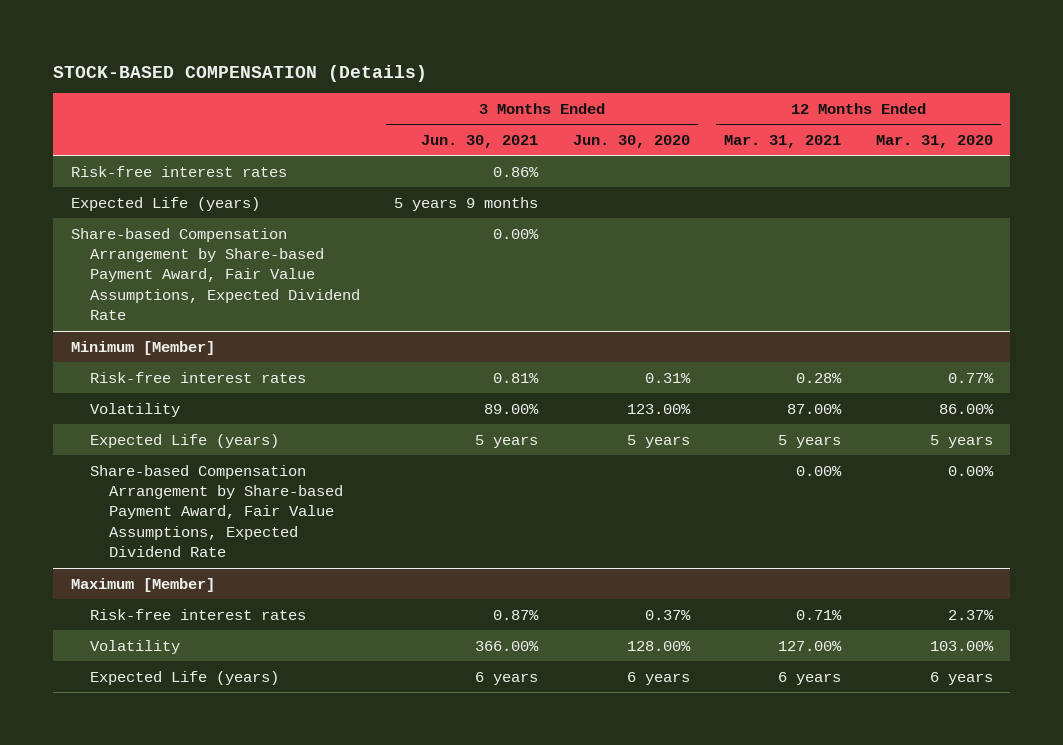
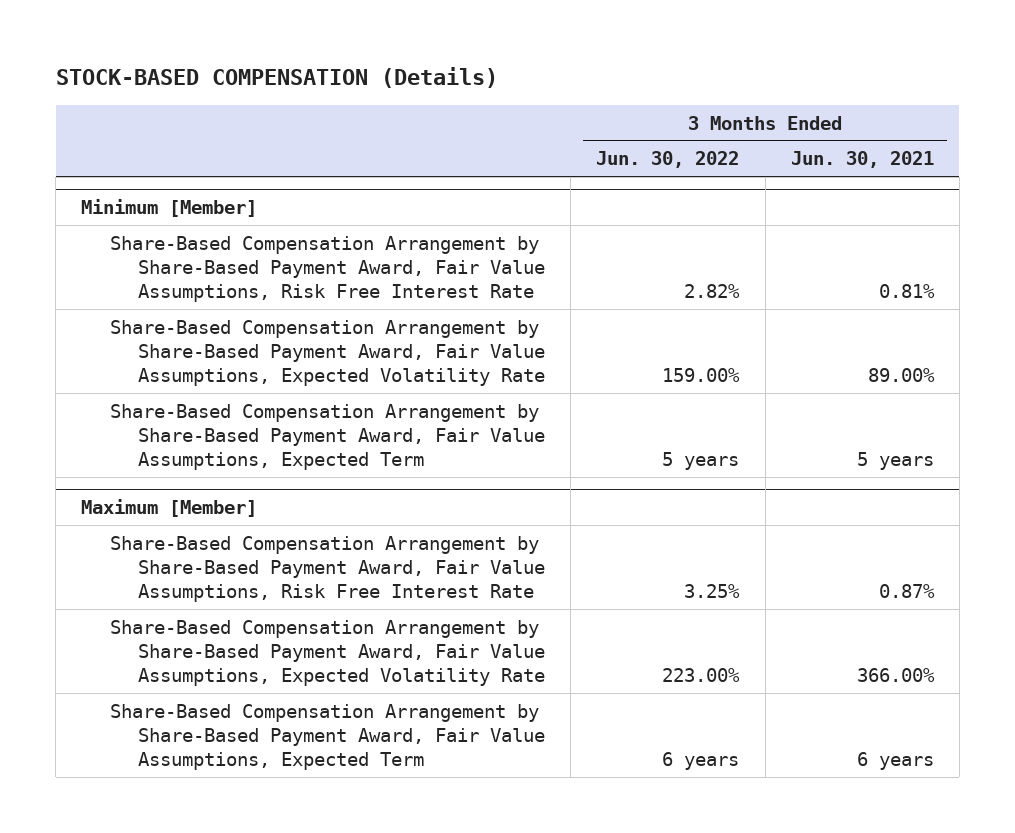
- | 3 Months Ended Jun. 30, 2021 | 3 Months Ended Jun. 30, 2020 | 12 Months Ended Mar. 31, 2021 | 12 Months Ended Mar. 31, 2020
+ | 3 Months Ended Jun. 30, 2022 | 3 Months Ended Jun. 30, 2021
- Risk-free interest rates | 0.86% | | |
- Expected Life (years) | 5 years 9 months | | |
- Share-based Compensation Arrangement by Share-based Payment Award, Fair Value Assumptions, Expected Dividend Rate | 0.00% | | |
@ Minimum [Member]
- Risk-free interest rates | 0.81% | 0.31% | 0.28% | 0.77%
- Volatility | 89.00% | 123.00% | 87.00% | 86.00%
- Expected Life (years) | 5 years | 5 years | 5 years | 5 years
- Share-based Compensation Arrangement by Share-based Payment Award, Fair Value Assumptions, Expected Dividend Rate | | | 0.00% | 0.00%
+ Share-Based Compensation Arrangement by Share-Based Payment Award, Fair Value Assumptions, Risk Free Interest Rate | 2.82% | 0.81%
+ Share-Based Compensation Arrangement by Share-Based Payment Award, Fair Value Assumptions, Expected Volatility Rate | 159.00% | 89.00%
+ Share-Based Compensation Arrangement by Share-Based Payment Award, Fair Value Assumptions, Expected Term | 5 years | 5 years
@ Maximum [Member]
- Risk-free interest rates | 0.87% | 0.37% | 0.71% | 2.37%
- Volatility | 366.00% | 128.00% | 127.00% | 103.00%
- Expected Life (years) | 6 years | 6 years | 6 years | 6 years
+ Share-Based Compensation Arrangement by Share-Based Payment Award, Fair Value Assumptions, Risk Free Interest Rate | 3.25% | 0.87%
+ Share-Based Compensation Arrangement by Share-Based Payment Award, Fair Value Assumptions, Expected Volatility Rate | 223.00% | 366.00%
+ Share-Based Compensation Arrangement by Share-Based Payment Award, Fair Value Assumptions, Expected Term | 6 years | 6 years

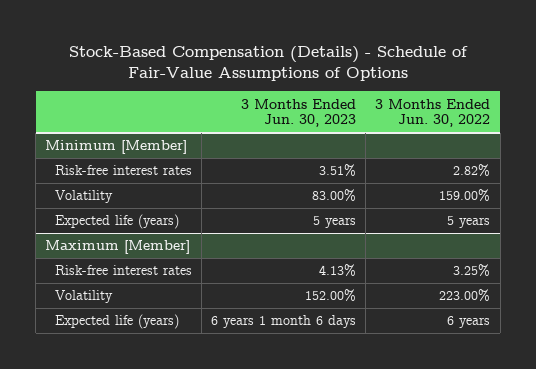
- STOCK-BASED COMPENSATION (Details)
+ Stock-Based Compensation (Details) - Schedule of Fair-Value Assumptions of Options
- | 3 Months Ended Jun. 30, 2022 | 3 Months Ended Jun. 30, 2021
+ | 3 Months Ended Jun. 30, 2023 | 3 Months Ended Jun. 30, 2022
@ Minimum [Member]
- Share-Based Compensation Arrangement by Share-Based Payment Award, Fair Value Assumptions, Risk Free Interest Rate | 2.82% | 0.81%
- Share-Based Compensation Arrangement by Share-Based Payment Award, Fair Value Assumptions, Expected Volatility Rate | 159.00% | 89.00%
- Share-Based Compensation Arrangement by Share-Based Payment Award, Fair Value Assumptions, Expected Term | 5 years | 5 years
+ Risk-free interest rates | 3.51% | 2.82%
+ Volatility | 83.00% | 159.00%
+ Expected life (years) | 5 years | 5 years
@ Maximum [Member]
- Share-Based Compensation Arrangement by Share-Based Payment Award, Fair Value Assumptions, Risk Free Interest Rate | 3.25% | 0.87%
- Share-Based Compensation Arrangement by Share-Based Payment Award, Fair Value Assumptions, Expected Volatility Rate | 223.00% | 366.00%
- Share-Based Compensation Arrangement by Share-Based Payment Award, Fair Value Assumptions, Expected Term | 6 years | 6 years
+ Risk-free interest rates | 4.13% | 3.25%
+ Volatility | 152.00% | 223.00%
+ Expected life (years) | 6 years 1 month 6 days | 6 years

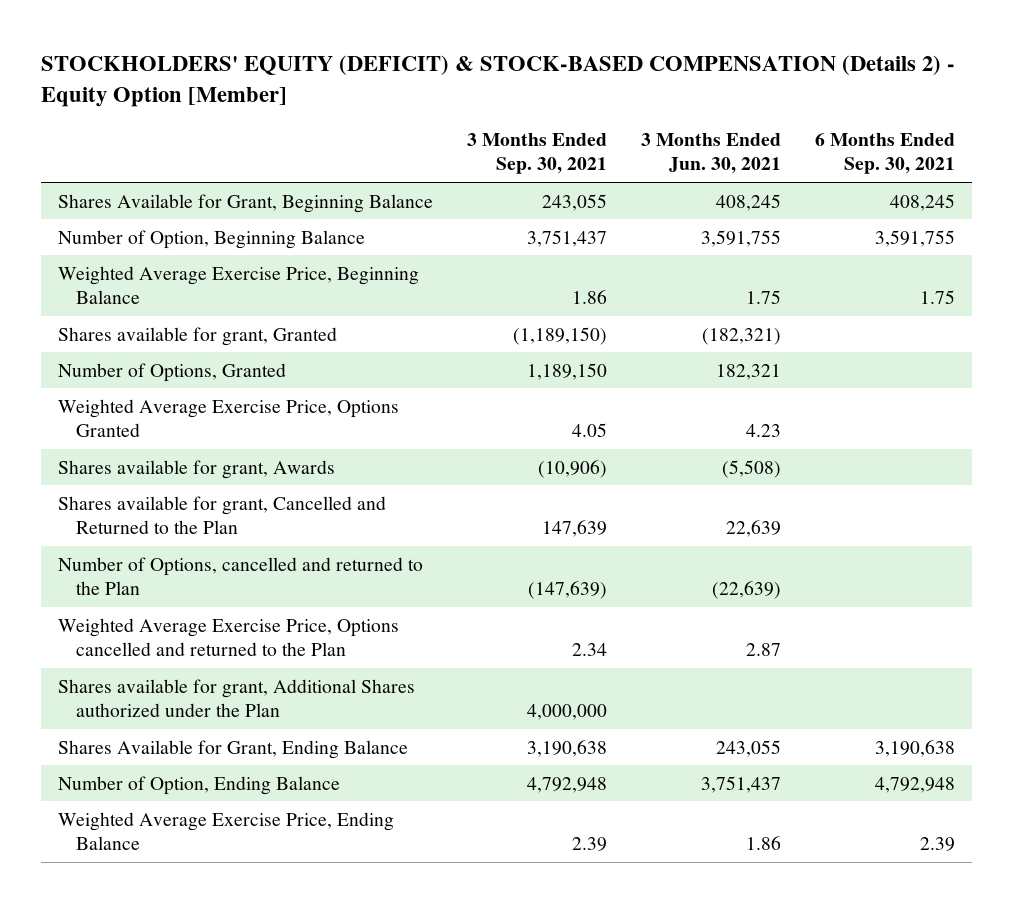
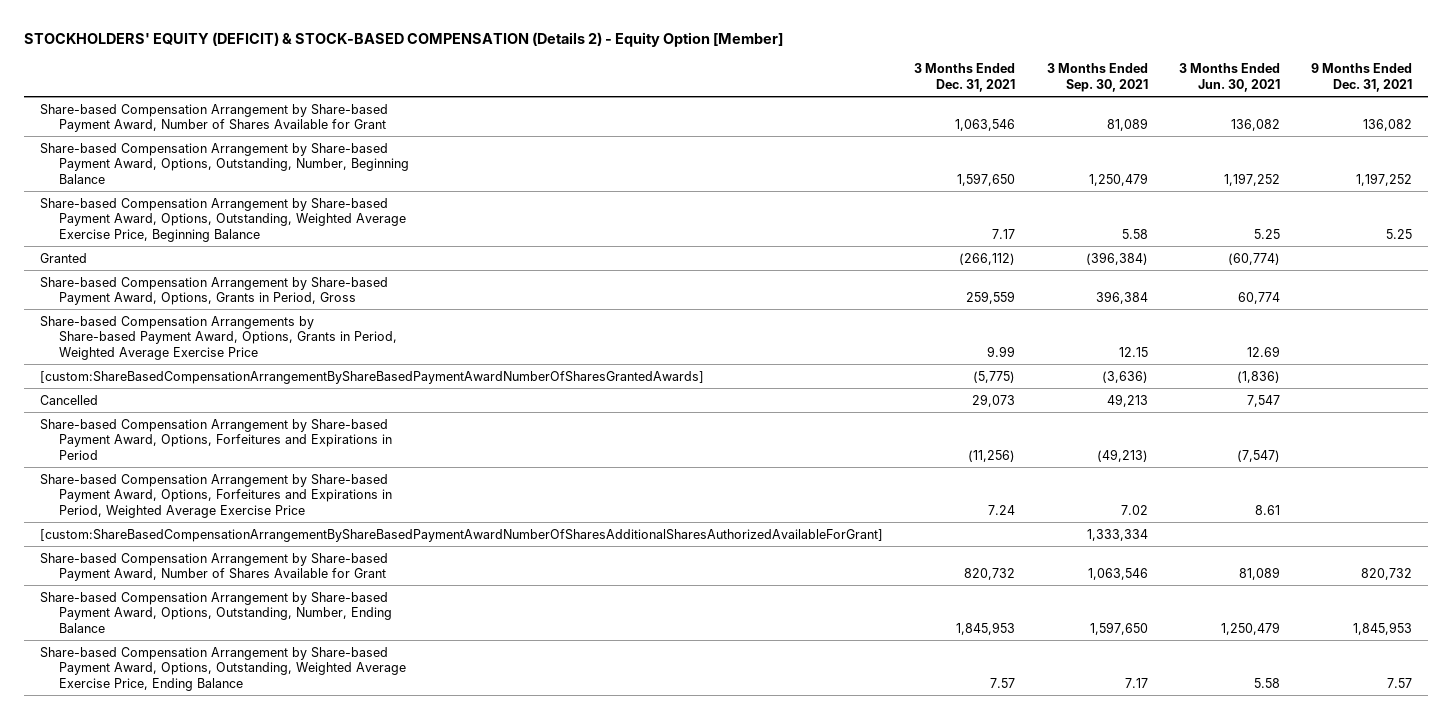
- | 3 Months Ended Sep. 30, 2021 | 3 Months Ended Jun. 30, 2021 | 6 Months Ended Sep. 30, 2021
+ | 3 Months Ended Dec. 31, 2021 | 3 Months Ended Sep. 30, 2021 | 3 Months Ended Jun. 30, 2021 | 9 Months Ended Dec. 31, 2021
- Shares Available for Grant, Beginning Balance | 243,055 | 408,245 | 408,245
- Number of Option, Beginning Balance | 3,751,437 | 3,591,755 | 3,591,755
- Weighted Average Exercise Price, Beginning Balance | 1.86 | 1.75 | 1.75
- Shares available for grant, Granted | (1,189,150) | (182,321) |
- Number of Options, Granted | 1,189,150 | 182,321 |
- Weighted Average Exercise Price, Options Granted | 4.05 | 4.23 |
- Shares available for grant, Awards | (10,906) | (5,508) |
- Shares available for grant, Cancelled and Returned to the Plan | 147,639 | 22,639 |
- Number of Options, cancelled and returned to the Plan | (147,639) | (22,639) |
- Weighted Average Exercise Price, Options cancelled and returned to the Plan | 2.34 | 2.87 |
- Shares available for grant, Additional Shares authorized under the Plan | 4,000,000 | |
- Shares Available for Grant, Ending Balance | 3,190,638 | 243,055 | 3,190,638
- Number of Option, Ending Balance | 4,792,948 | 3,751,437 | 4,792,948
- Weighted Average Exercise Price, Ending Balance | 2.39 | 1.86 | 2.39
+ Share-based Compensation Arrangement by Share-based Payment Award, Number of Shares Available for Grant | 1,063,546 | 81,089 | 136,082 | 136,082
+ Share-based Compensation Arrangement by Share-based Payment Award, Options, Outstanding, Number, Beginning Balance | 1,597,650 | 1,250,479 | 1,197,252 | 1,197,252
+ Share-based Compensation Arrangement by Share-based Payment Award, Options, Outstanding, Weighted Average Exercise Price, Beginning Balance | 7.17 | 5.58 | 5.25 | 5.25
+ Granted | (266,112) | (396,384) | (60,774) |
+ Share-based Compensation Arrangement by Share-based Payment Award, Options, Grants in Period, Gross | 259,559 | 396,384 | 60,774 |
+ Share-based Compensation Arrangements by Share-based Payment Award, Options, Grants in Period, Weighted Average Exercise Price | 9.99 | 12.15 | 12.69 |
+ [custom:ShareBasedCompensationArrangementByShareBasedPaymentAwardNumberOfSharesGrantedAwards] | (5,775) | (3,636) | (1,836) |
+ Cancelled | 29,073 | 49,213 | 7,547 |
+ Share-based Compensation Arrangement by Share-based Payment Award, Options, Forfeitures and Expirations in Period | (11,256) | (49,213) | (7,547) |
+ Share-based Compensation Arrangement by Share-based Payment Award, Options, Forfeitures and Expirations in Period, Weighted Average Exercise Price | 7.24 | 7.02 | 8.61 |
+ [custom:ShareBasedCompensationArrangementByShareBasedPaymentAwardNumberOfSharesAdditionalSharesAuthorizedAvailableForGrant] | | 1,333,334 | |
+ Share-based Compensation Arrangement by Share-based Payment Award, Number of Shares Available for Grant | 820,732 | 1,063,546 | 81,089 | 820,732
+ Share-based Compensation Arrangement by Share-based Payment Award, Options, Outstanding, Number, Ending Balance | 1,845,953 | 1,597,650 | 1,250,479 | 1,845,953
+ Share-based Compensation Arrangement by Share-based Payment Award, Options, Outstanding, Weighted Average Exercise Price, Ending Balance | 7.57 | 7.17 | 5.58 | 7.57

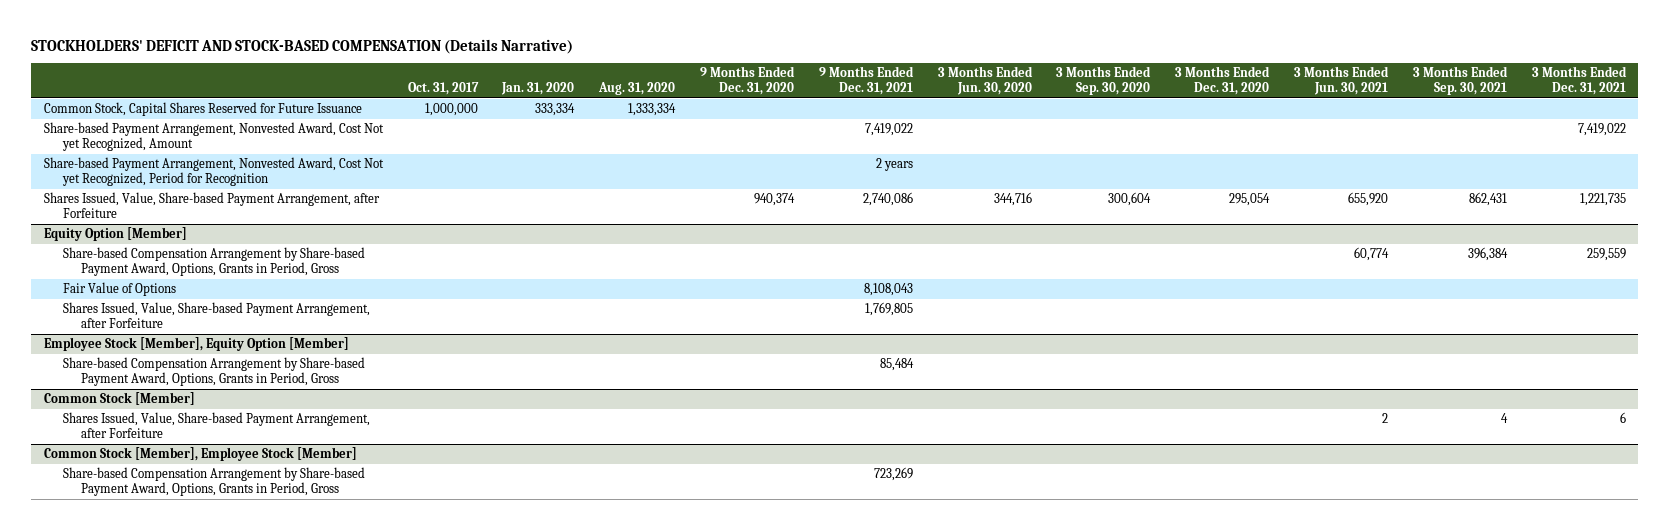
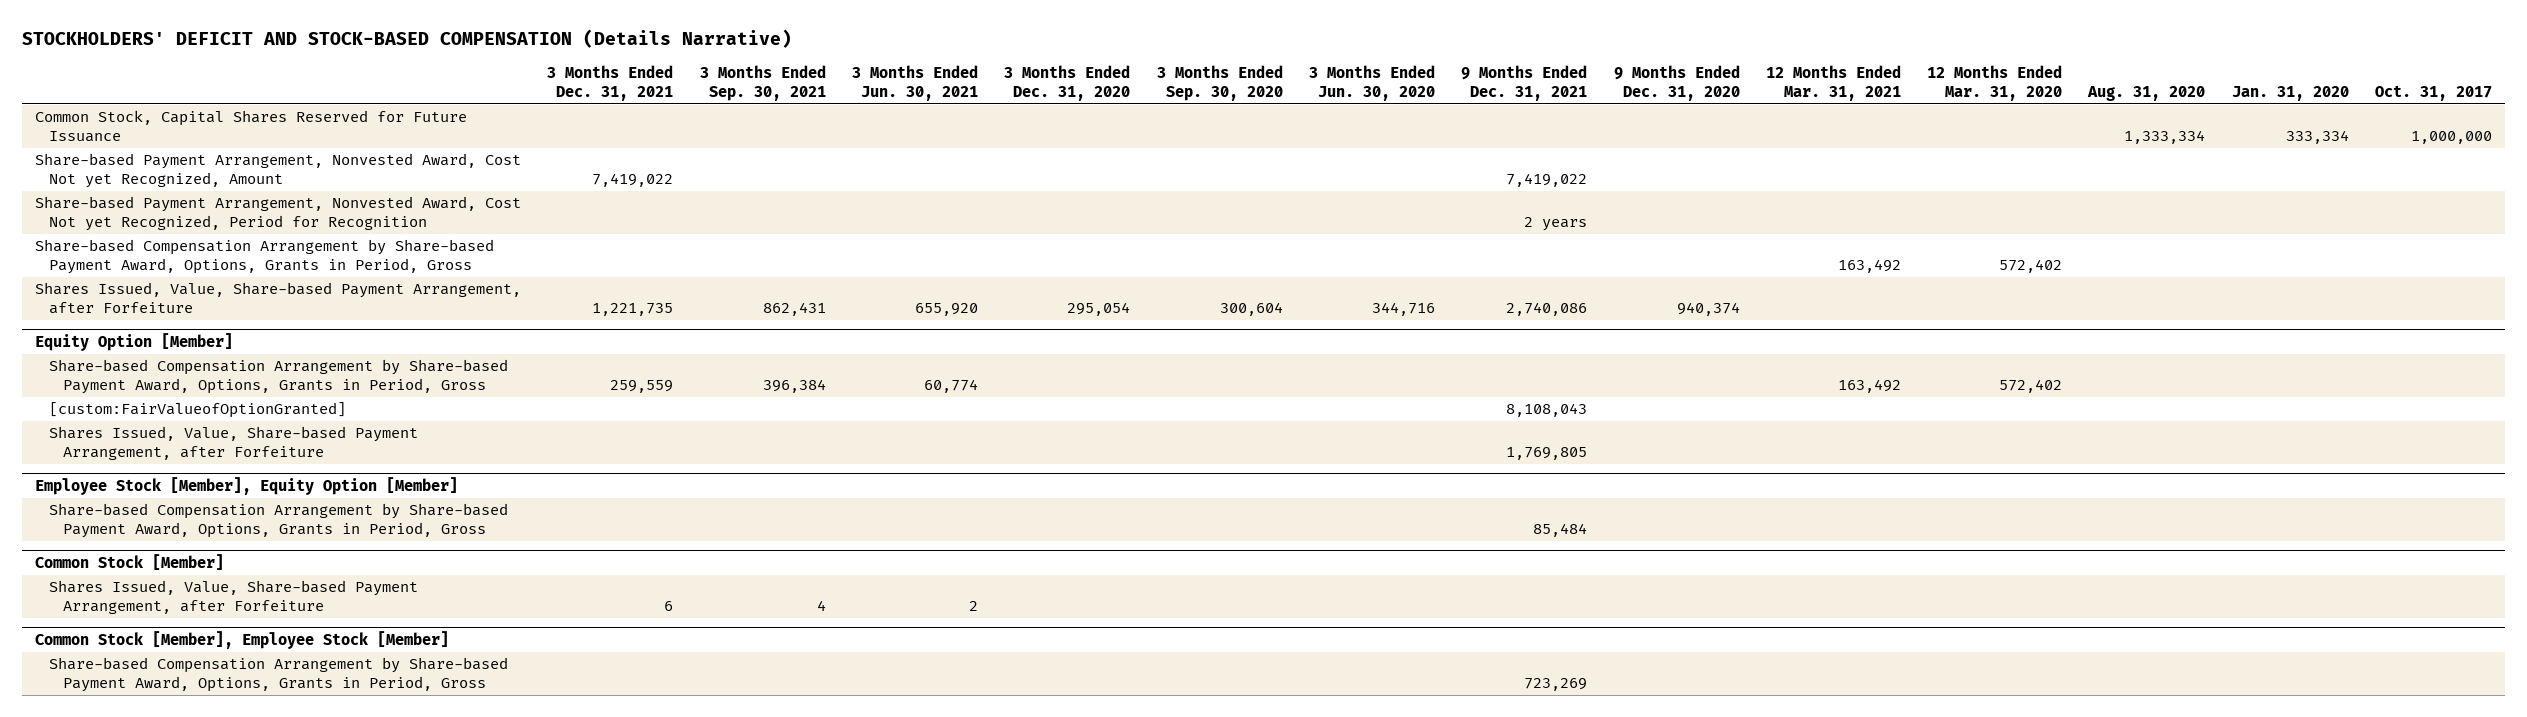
- | Oct. 31, 2017 | Jan. 31, 2020 | Aug. 31, 2020 | 9 Months Ended Dec. 31, 2020 | 9 Months Ended Dec. 31, 2021 | 3 Months Ended Jun. 30, 2020 | 3 Months Ended Sep. 30, 2020 | 3 Months Ended Dec. 31, 2020 | 3 Months Ended Jun. 30, 2021 | 3 Months Ended Sep. 30, 2021 | 3 Months Ended Dec. 31, 2021
+ | 3 Months Ended Dec. 31, 2021 | 3 Months Ended Sep. 30, 2021 | 3 Months Ended Jun. 30, 2021 | 3 Months Ended Dec. 31, 2020 | 3 Months Ended Sep. 30, 2020 | 3 Months Ended Jun. 30, 2020 | 9 Months Ended Dec. 31, 2021 | 9 Months Ended Dec. 31, 2020 | 12 Months Ended Mar. 31, 2021 | 12 Months Ended Mar. 31, 2020 | Aug. 31, 2020 | Jan. 31, 2020 | Oct. 31, 2017
+ Share-based Compensation Arrangement by Share-based Payment Award, Options, Grants in Period, Gross | | | | | | | | | 163,492 | 572,402 | | |
@ Equity Option [Member]
- Fair Value of Options | | | | | 8,108,043 | | | | | |
+ [custom:FairValueofOptionGranted] | | | | | | | 8,108,043 | | | | | |

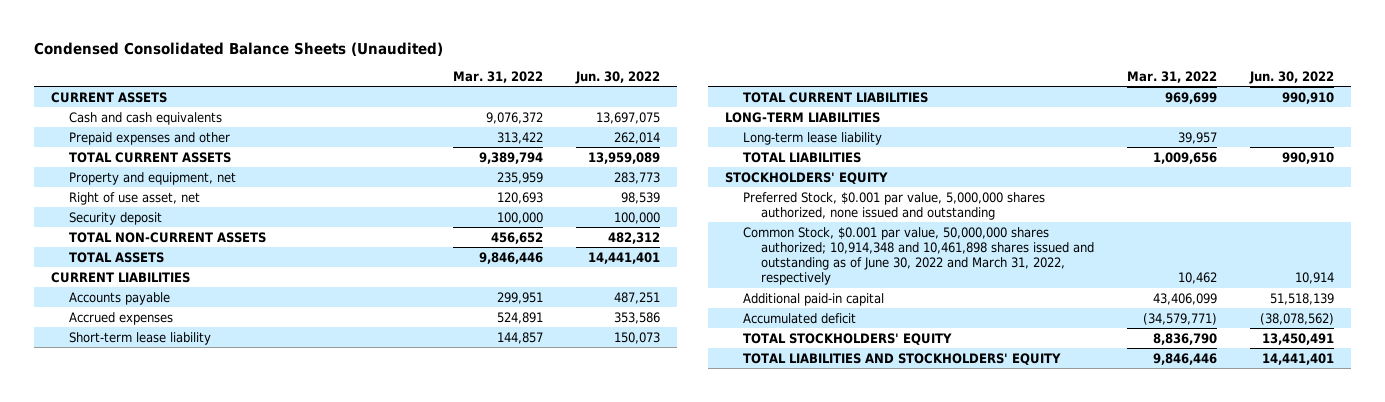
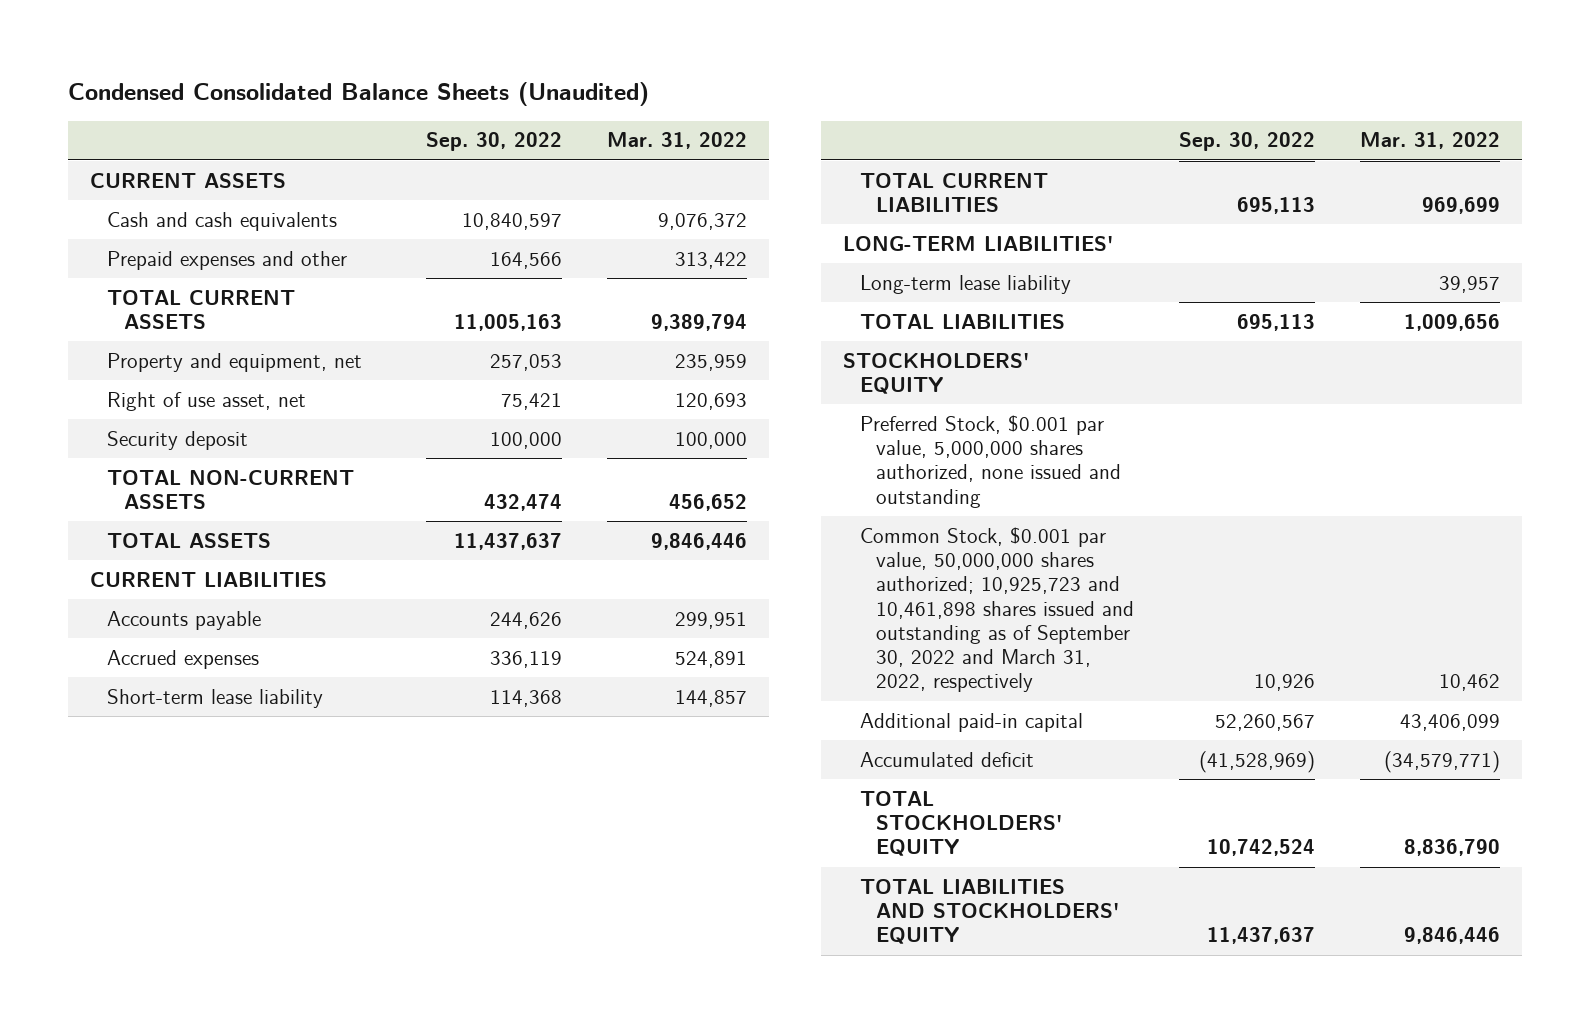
- | Mar. 31, 2022 | Jun. 30, 2022
+ | Sep. 30, 2022 | Mar. 31, 2022
- LONG-TERM LIABILITIES
+ LONG-TERM LIABILITIES'
- Common Stock, $0.001 par value, 50,000,000 shares authorized; 10,914,348 and 10,461,898 shares issued and outstanding as of June 30, 2022 and March 31, 2022, respectively | 10,462 | 10,914
+ Common Stock, $0.001 par value, 50,000,000 shares authorized; 10,925,723 and 10,461,898 shares issued and outstanding as of September 30, 2022 and March 31, 2022, respectively | 10,926 | 10,462

